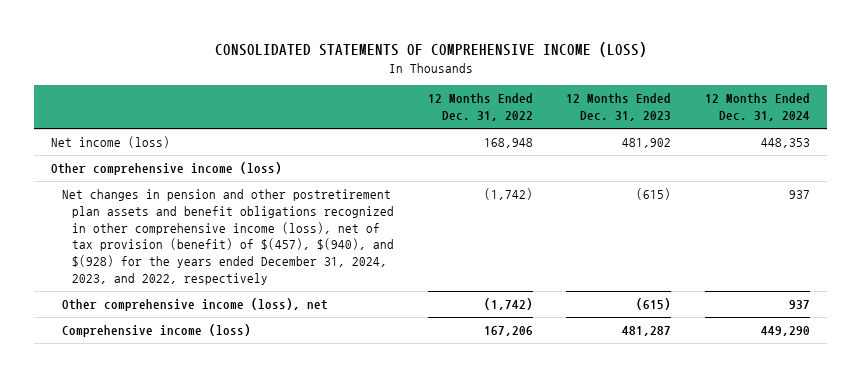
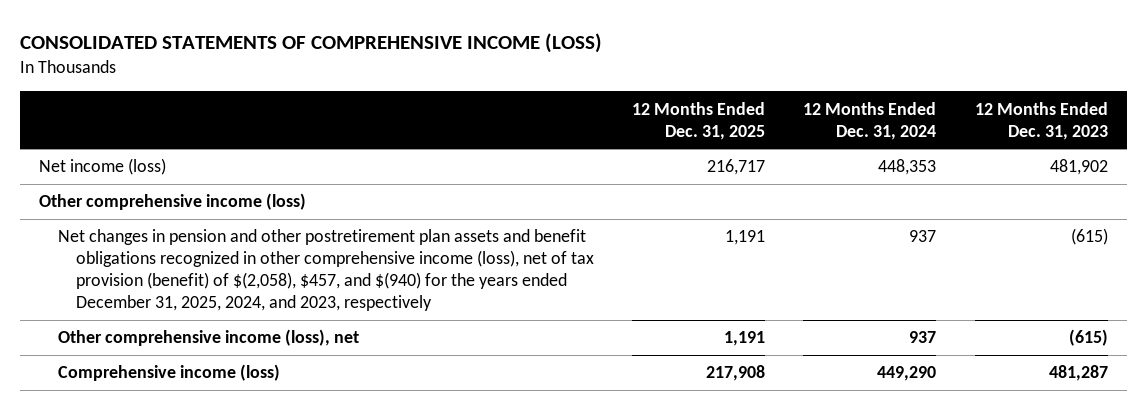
- | 12 Months Ended Dec. 31, 2022 | 12 Months Ended Dec. 31, 2023 | 12 Months Ended Dec. 31, 2024
+ | 12 Months Ended Dec. 31, 2025 | 12 Months Ended Dec. 31, 2024 | 12 Months Ended Dec. 31, 2023
- Net changes in pension and other postretirement plan assets and benefit obligations recognized in other comprehensive income (loss), net of tax provision (benefit) of $(457), $(940), and $(928) for the years ended December 31, 2024, 2023, and 2022, respectively | (1,742) | (615) | 937
+ Net changes in pension and other postretirement plan assets and benefit obligations recognized in other comprehensive income (loss), net of tax provision (benefit) of $(2,058), $457, and $(940) for the years ended December 31, 2025, 2024, and 2023, respectively | 1,191 | 937 | (615)

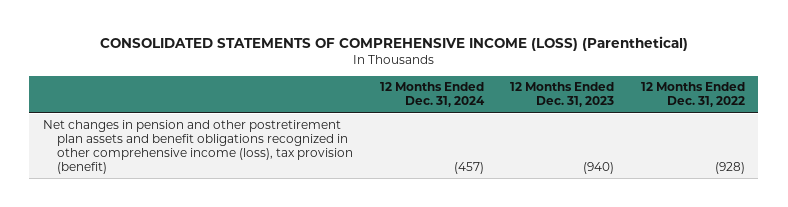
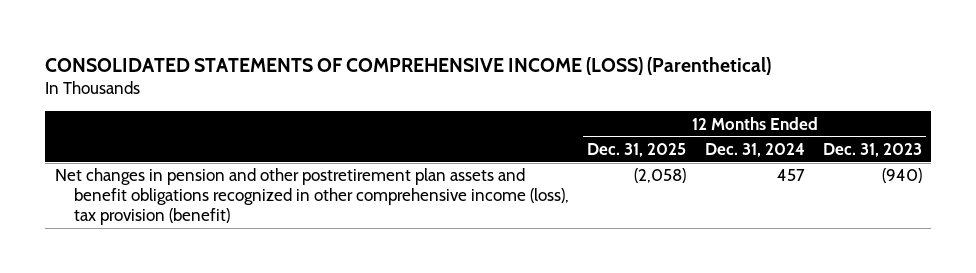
- | 12 Months Ended Dec. 31, 2024 | 12 Months Ended Dec. 31, 2023 | 12 Months Ended Dec. 31, 2022
+ | 12 Months Ended Dec. 31, 2025 | 12 Months Ended Dec. 31, 2024 | 12 Months Ended Dec. 31, 2023
- Net changes in pension and other postretirement plan assets and benefit obligations recognized in other comprehensive income (loss), tax provision (benefit) | (457) | (940) | (928)
+ Net changes in pension and other postretirement plan assets and benefit obligations recognized in other comprehensive income (loss), tax provision (benefit) | (2,058) | 457 | (940)

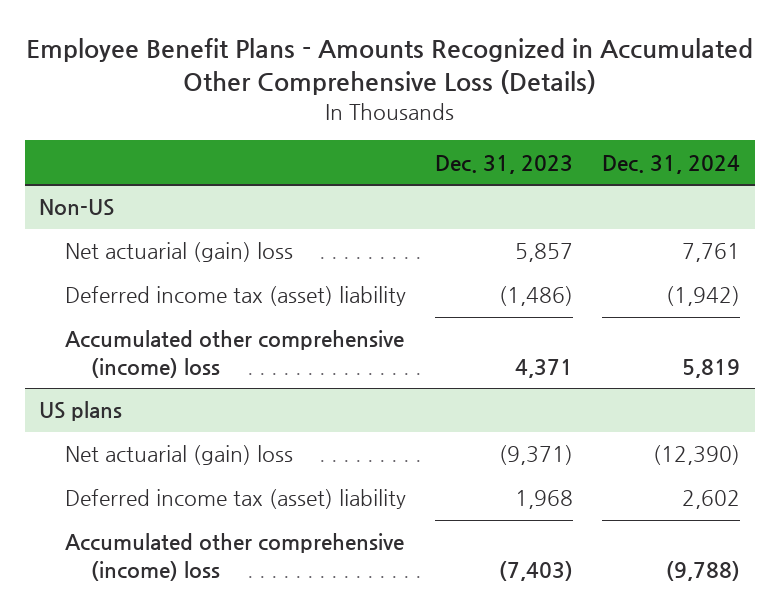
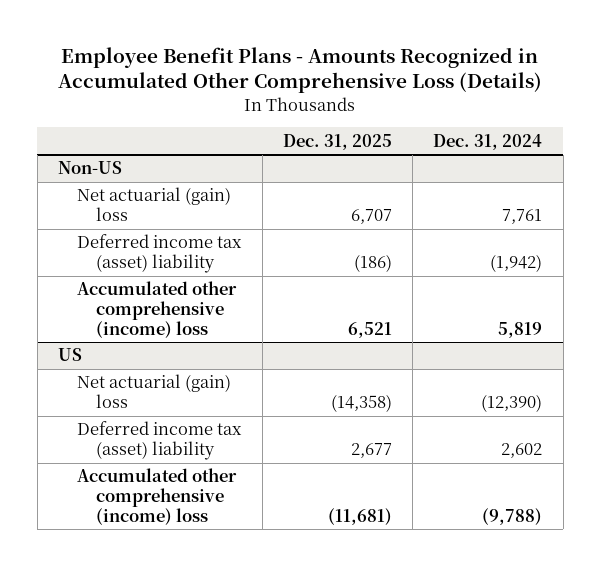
- | Dec. 31, 2023 | Dec. 31, 2024
+ | Dec. 31, 2025 | Dec. 31, 2024
- US plans
+ US

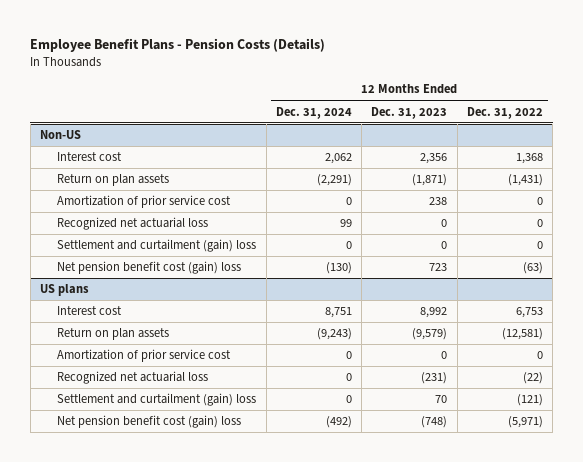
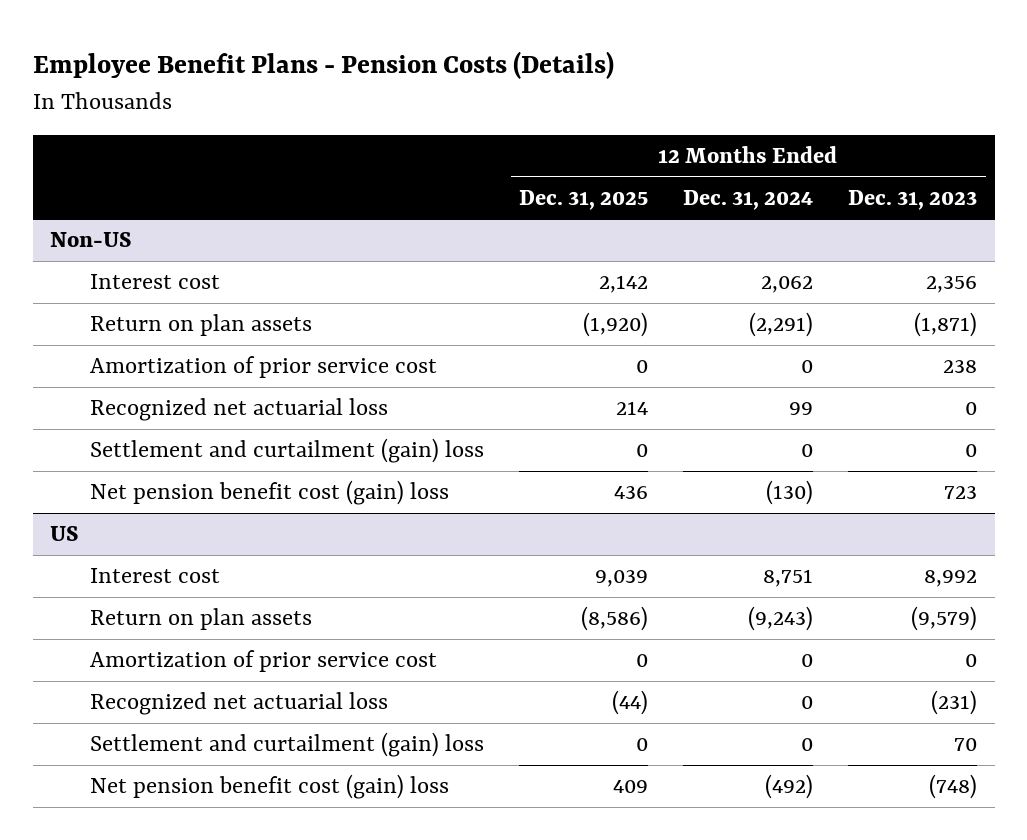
- | 12 Months Ended Dec. 31, 2024 | 12 Months Ended Dec. 31, 2023 | 12 Months Ended Dec. 31, 2022
+ | 12 Months Ended Dec. 31, 2025 | 12 Months Ended Dec. 31, 2024 | 12 Months Ended Dec. 31, 2023
- US plans
+ US

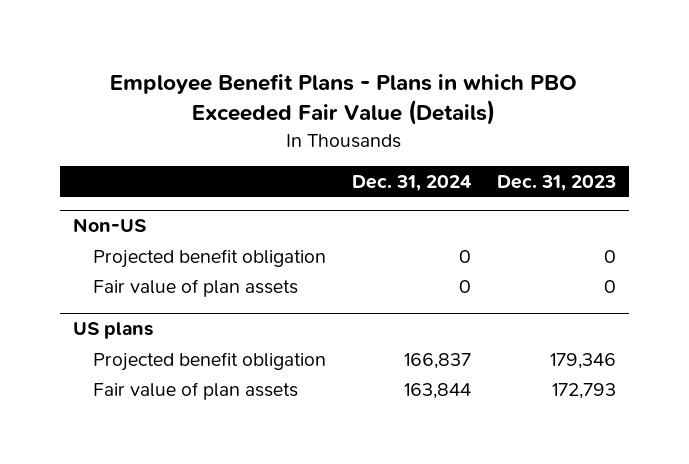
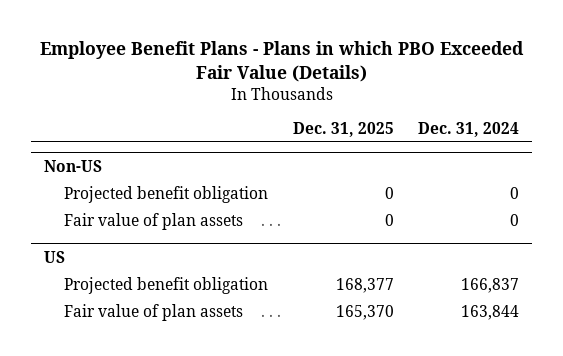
- | Dec. 31, 2024 | Dec. 31, 2023
+ | Dec. 31, 2025 | Dec. 31, 2024
- US plans
+ US

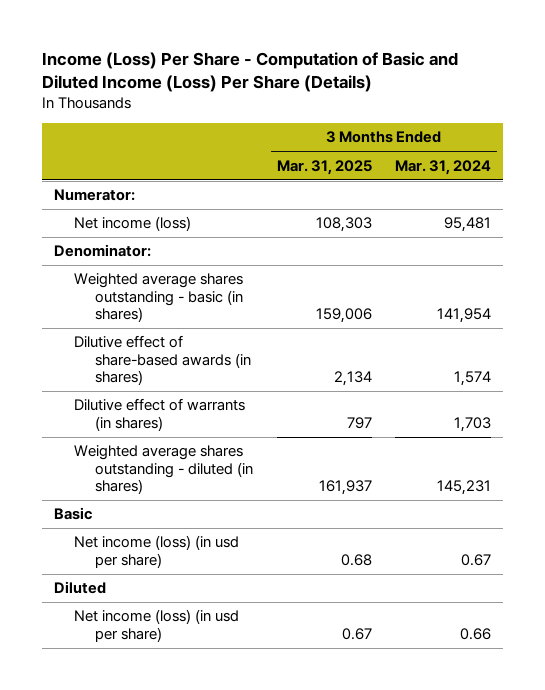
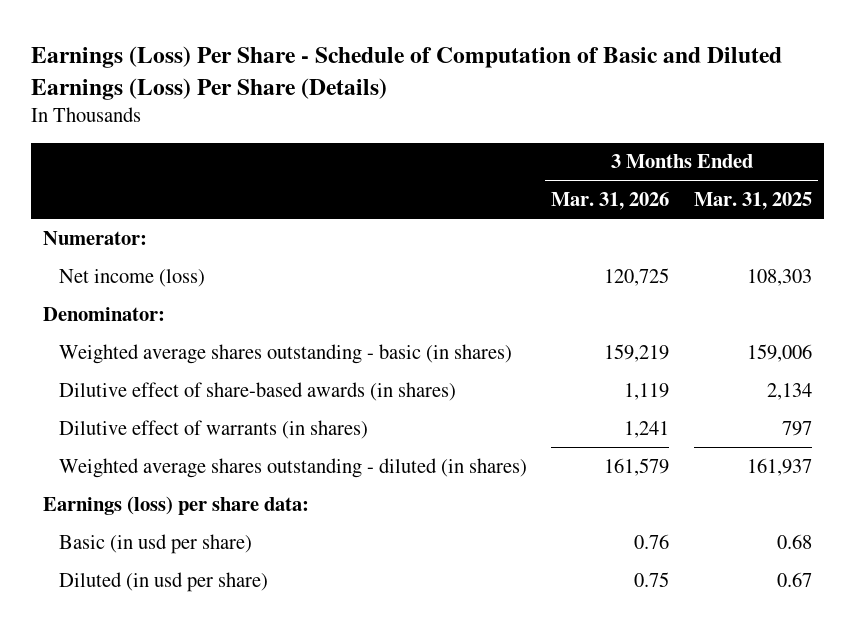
- Income (Loss) Per Share - Computation of Basic and Diluted Income (Loss) Per Share (Details)
+ Earnings (Loss) Per Share - Schedule of Computation of Basic and Diluted Earnings (Loss) Per Share (Details)
- | 3 Months Ended Mar. 31, 2025 | 3 Months Ended Mar. 31, 2024
+ | 3 Months Ended Mar. 31, 2026 | 3 Months Ended Mar. 31, 2025
- Basic
- Net income (loss) (in usd per share) | 0.68 | 0.67
- Diluted
- Net income (loss) (in usd per share) | 0.67 | 0.66
+ Earnings (loss) per share data:
+ Basic (in usd per share) | 0.76 | 0.68
+ Diluted (in usd per share) | 0.75 | 0.67

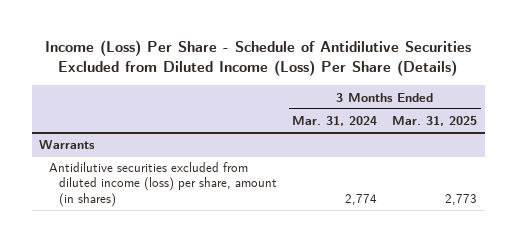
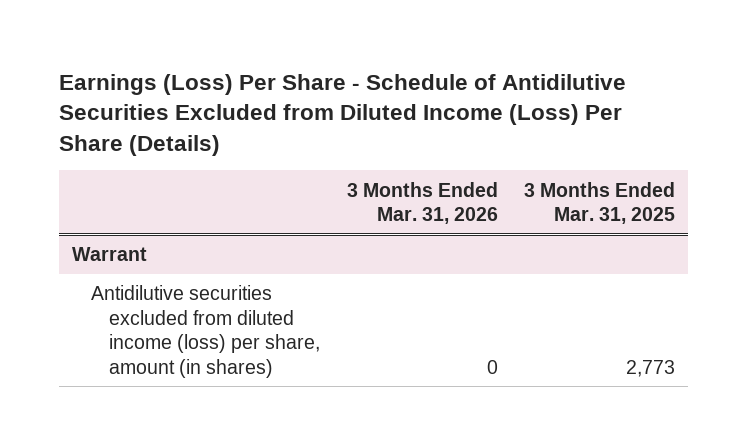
- Income (Loss) Per Share - Schedule of Antidilutive Securities Excluded from Diluted Income (Loss) Per Share (Details)
+ Earnings (Loss) Per Share - Schedule of Antidilutive Securities Excluded from Diluted Income (Loss) Per Share (Details)
- | 3 Months Ended Mar. 31, 2024 | 3 Months Ended Mar. 31, 2025
+ | 3 Months Ended Mar. 31, 2026 | 3 Months Ended Mar. 31, 2025
- Warrants
+ Warrant

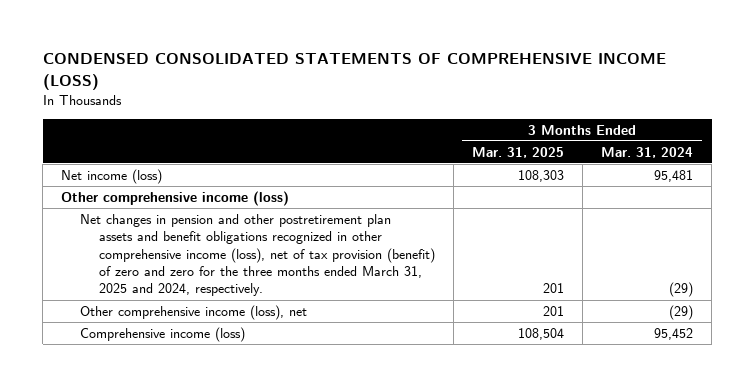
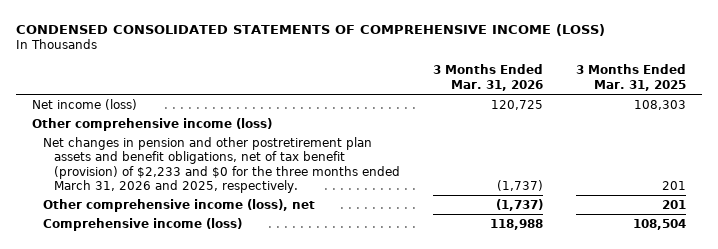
- | 3 Months Ended Mar. 31, 2025 | 3 Months Ended Mar. 31, 2024
+ | 3 Months Ended Mar. 31, 2026 | 3 Months Ended Mar. 31, 2025
- Net changes in pension and other postretirement plan assets and benefit obligations recognized in other comprehensive income (loss), net of tax provision (benefit) of zero and zero for the three months ended March 31, 2025 and 2024, respectively. | 201 | (29)
+ Net changes in pension and other postretirement plan assets and benefit obligations, net of tax benefit (provision) of $2,233 and $0 for the three months ended March 31, 2026 and 2025, respectively. | (1,737) | 201

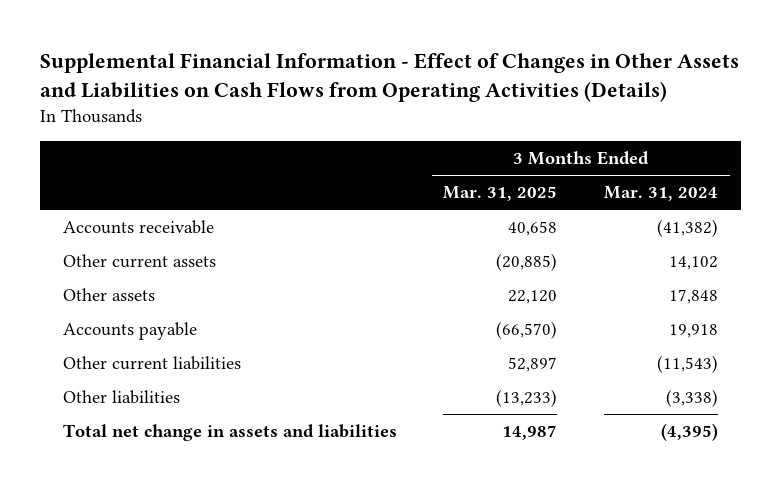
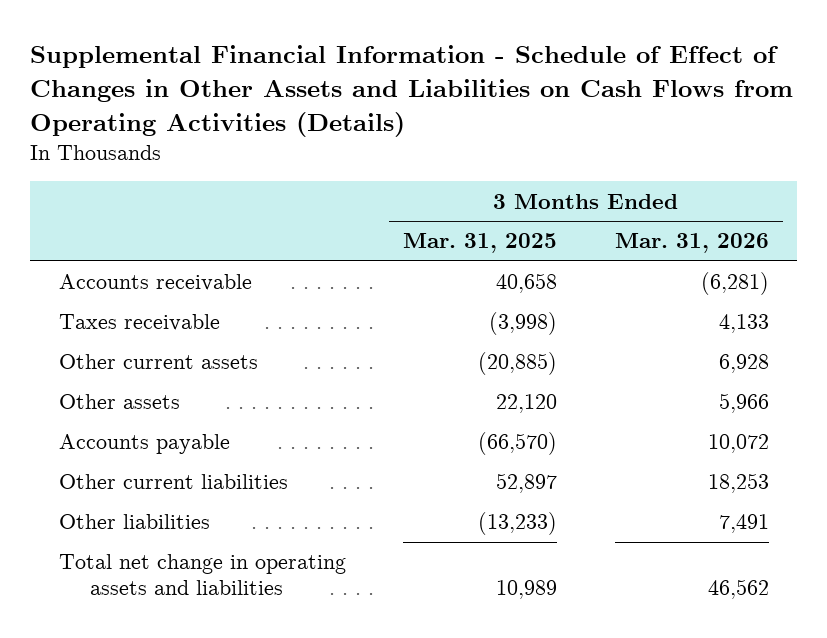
- Supplemental Financial Information - Effect of Changes in Other Assets and Liabilities on Cash Flows from Operating Activities (Details)
+ Supplemental Financial Information - Schedule of Effect of Changes in Other Assets and Liabilities on Cash Flows from Operating Activities (Details)
- | 3 Months Ended Mar. 31, 2025 | 3 Months Ended Mar. 31, 2024
+ | 3 Months Ended Mar. 31, 2025 | 3 Months Ended Mar. 31, 2026
+ Taxes receivable | (3,998) | 4,133
- Total net change in assets and liabilities | 14,987 | (4,395)
+ Total net change in operating assets and liabilities | 10,989 | 46,562

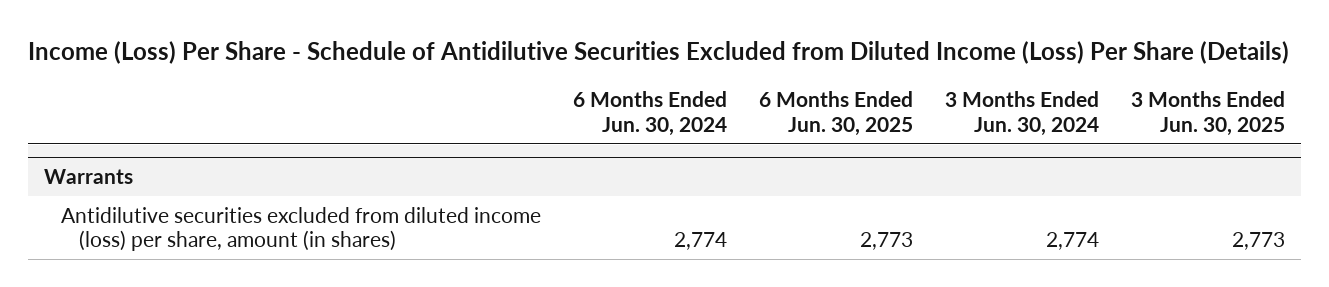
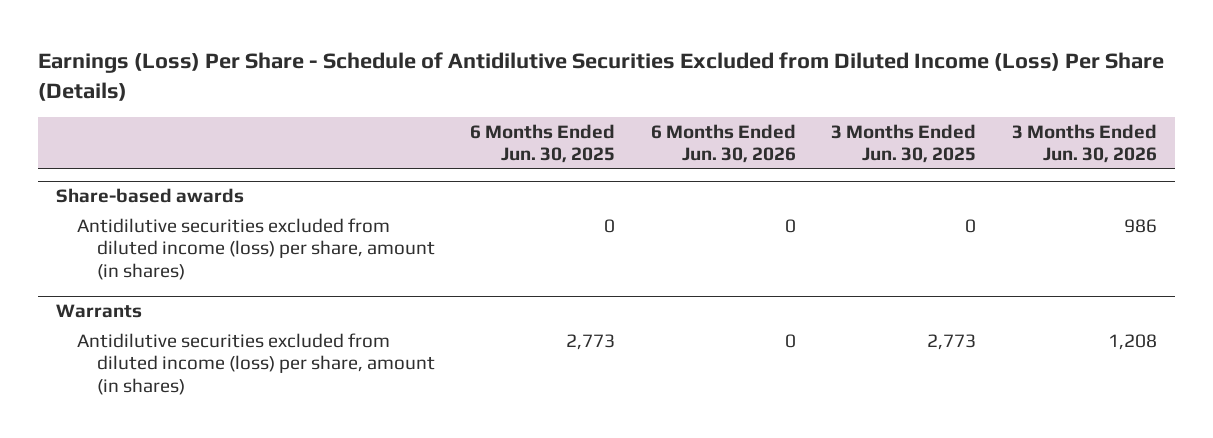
- Income (Loss) Per Share - Schedule of Antidilutive Securities Excluded from Diluted Income (Loss) Per Share (Details)
+ Earnings (Loss) Per Share - Schedule of Antidilutive Securities Excluded from Diluted Income (Loss) Per Share (Details)
- | 6 Months Ended Jun. 30, 2024 | 6 Months Ended Jun. 30, 2025 | 3 Months Ended Jun. 30, 2024 | 3 Months Ended Jun. 30, 2025
+ | 6 Months Ended Jun. 30, 2025 | 6 Months Ended Jun. 30, 2026 | 3 Months Ended Jun. 30, 2025 | 3 Months Ended Jun. 30, 2026
+ Share-based awards
+ Antidilutive securities excluded from diluted income (loss) per share, amount (in shares) | 0 | 0 | 0 | 986

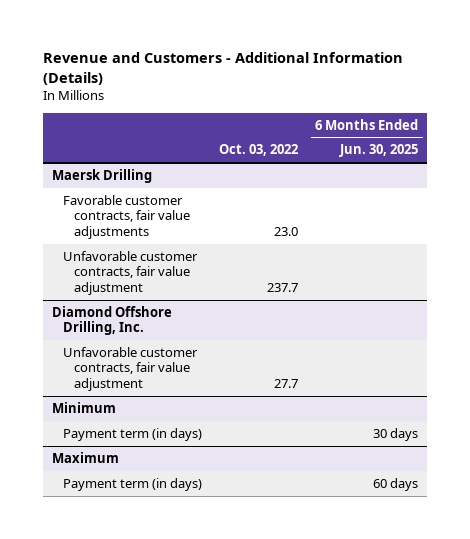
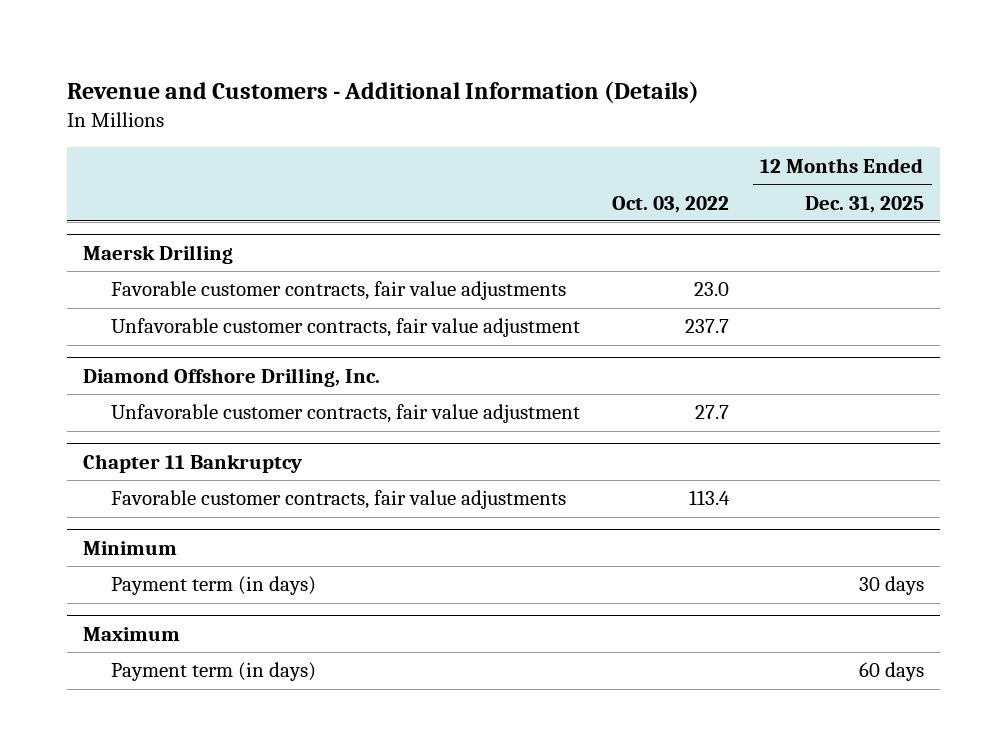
- | Oct. 03, 2022 | 6 Months Ended Jun. 30, 2025
+ | Oct. 03, 2022 | 12 Months Ended Dec. 31, 2025
+ Chapter 11 Bankruptcy
+ Favorable customer contracts, fair value adjustments | 113.4 |

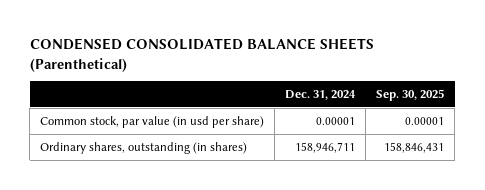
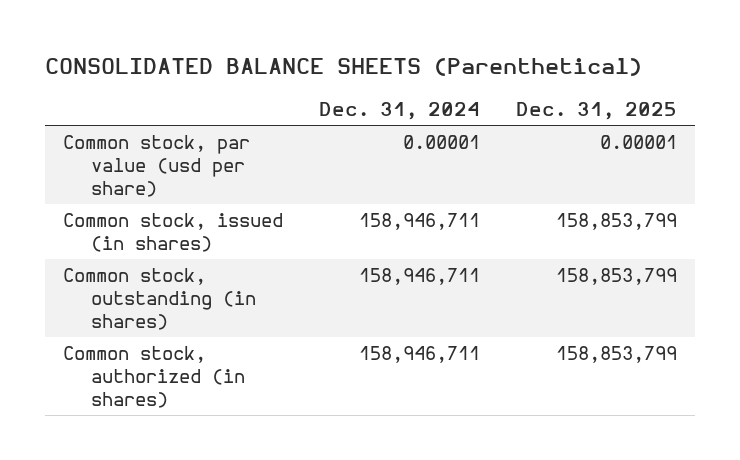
- CONDENSED CONSOLIDATED BALANCE SHEETS (Parenthetical)
+ CONSOLIDATED BALANCE SHEETS (Parenthetical)
- | Dec. 31, 2024 | Sep. 30, 2025
+ | Dec. 31, 2024 | Dec. 31, 2025
- Common stock, par value (in usd per share) | 0.00001 | 0.00001
- Ordinary shares, outstanding (in shares) | 158,946,711 | 158,846,431
+ Common stock, par value (usd per share) | 0.00001 | 0.00001
+ Common stock, issued (in shares) | 158,946,711 | 158,853,799
+ Common stock, outstanding (in shares) | 158,946,711 | 158,853,799
+ Common stock, authorized (in shares) | 158,946,711 | 158,853,799

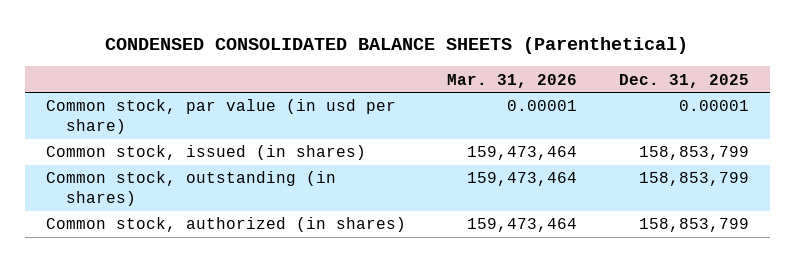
- CONSOLIDATED BALANCE SHEETS (Parenthetical)
+ CONDENSED CONSOLIDATED BALANCE SHEETS (Parenthetical)
- | Dec. 31, 2024 | Dec. 31, 2025
+ | Mar. 31, 2026 | Dec. 31, 2025
- Common stock, par value (usd per share) | 0.00001 | 0.00001
+ Common stock, par value (in usd per share) | 0.00001 | 0.00001

